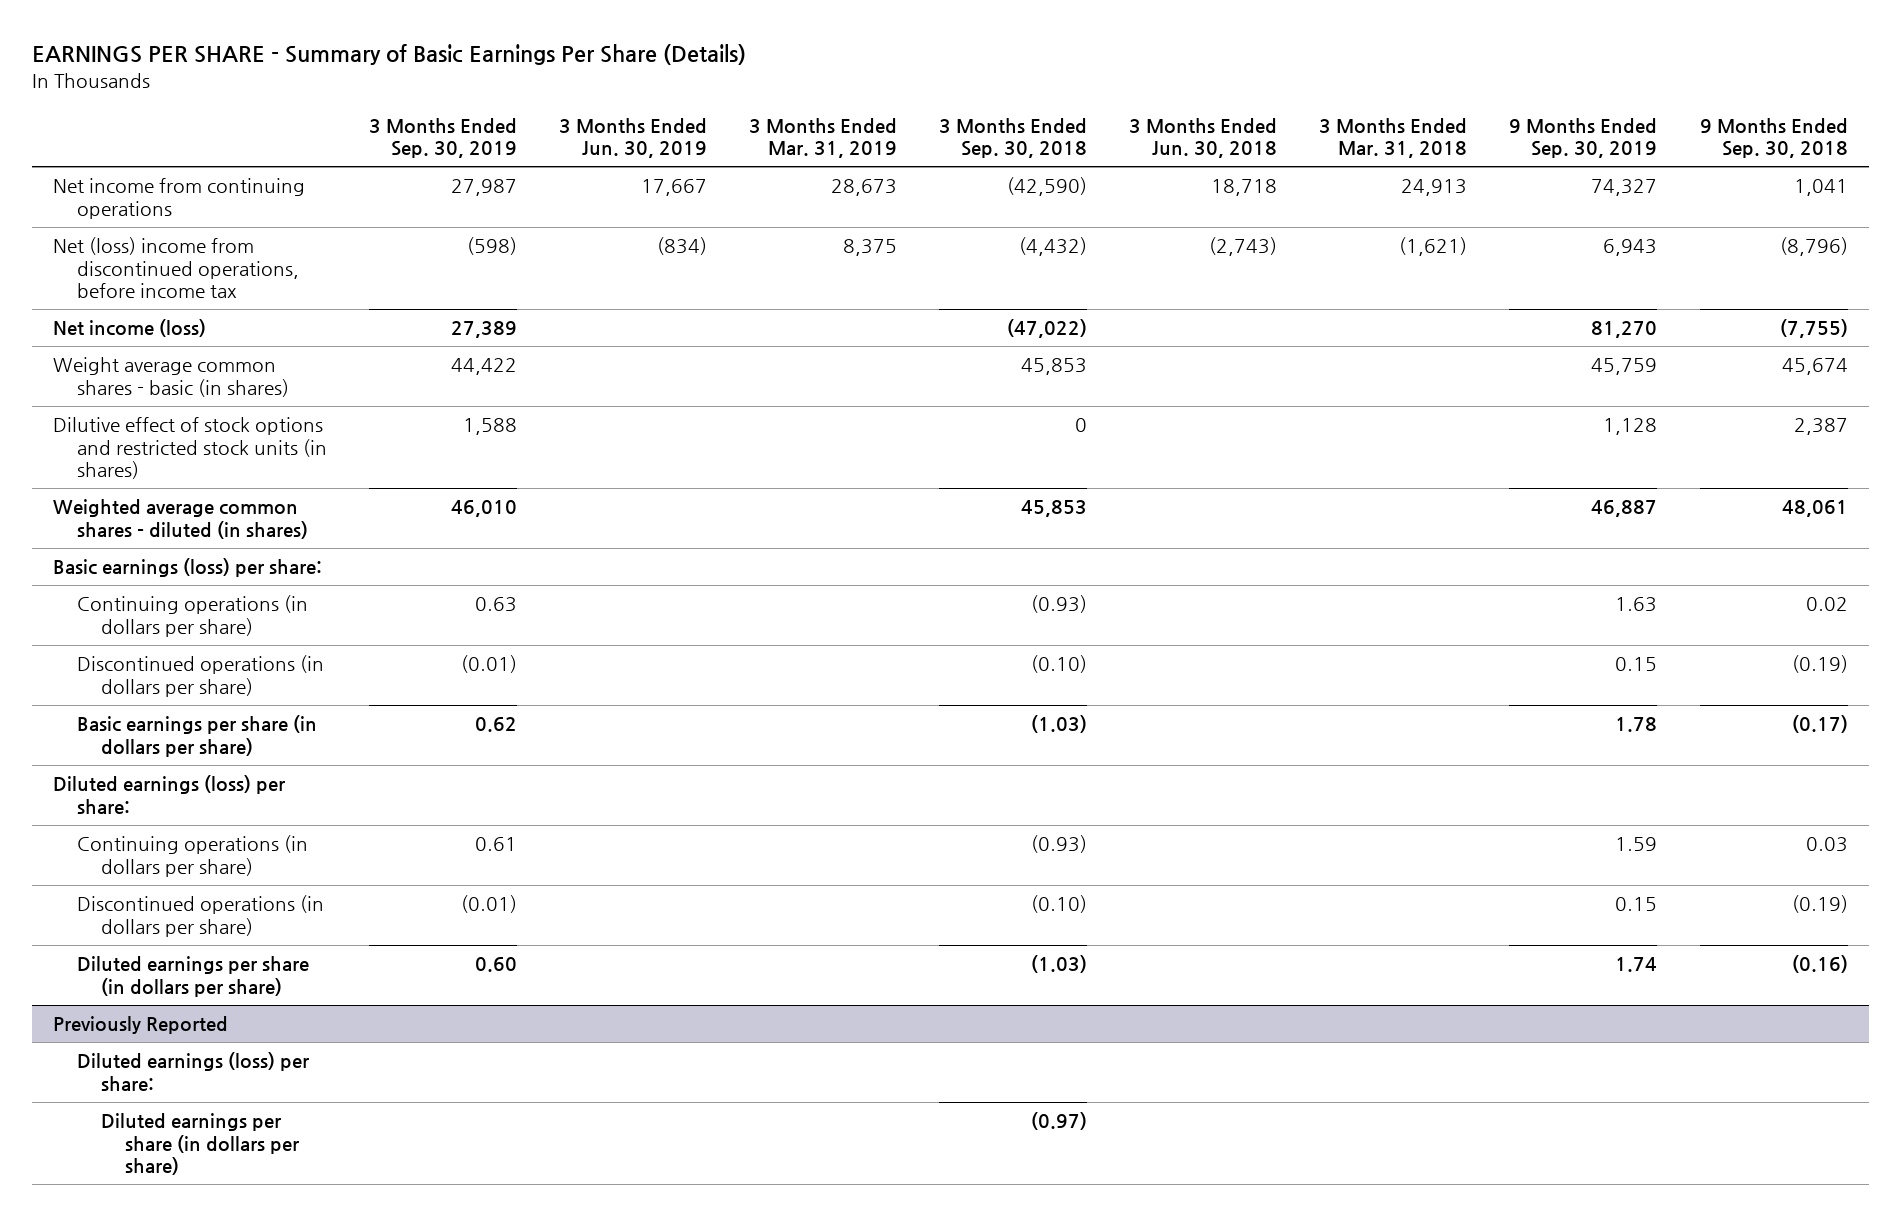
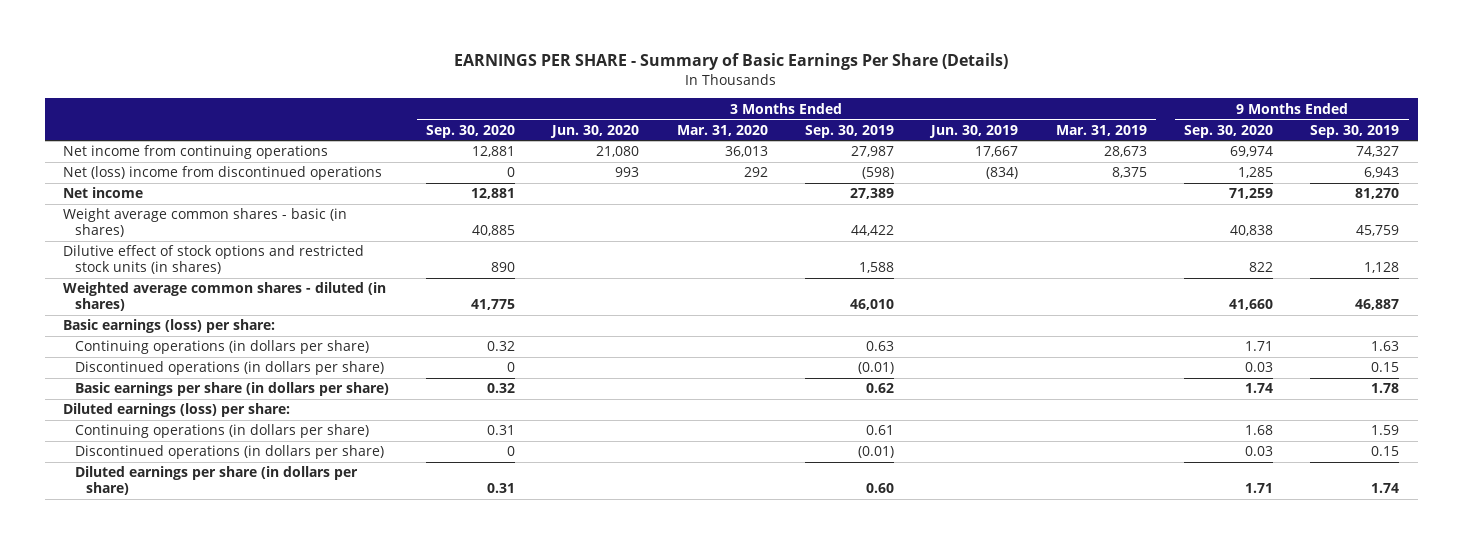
- | 3 Months Ended Sep. 30, 2019 | 3 Months Ended Jun. 30, 2019 | 3 Months Ended Mar. 31, 2019 | 3 Months Ended Sep. 30, 2018 | 3 Months Ended Jun. 30, 2018 | 3 Months Ended Mar. 31, 2018 | 9 Months Ended Sep. 30, 2019 | 9 Months Ended Sep. 30, 2018
+ | 3 Months Ended Sep. 30, 2020 | 3 Months Ended Jun. 30, 2020 | 3 Months Ended Mar. 31, 2020 | 3 Months Ended Sep. 30, 2019 | 3 Months Ended Jun. 30, 2019 | 3 Months Ended Mar. 31, 2019 | 9 Months Ended Sep. 30, 2020 | 9 Months Ended Sep. 30, 2019
- Net (loss) income from discontinued operations, before income tax | (598) | (834) | 8,375 | (4,432) | (2,743) | (1,621) | 6,943 | (8,796)
- Net income (loss) | 27,389 | | | (47,022) | | | 81,270 | (7,755)
+ Net (loss) income from discontinued operations | 0 | 993 | 292 | (598) | (834) | 8,375 | 1,285 | 6,943
+ Net income | 12,881 | | | 27,389 | | | 71,259 | 81,270
- Previously Reported
- Diluted earnings (loss) per share:
- Diluted earnings per share (in dollars per share) | | | | (0.97) | | | |

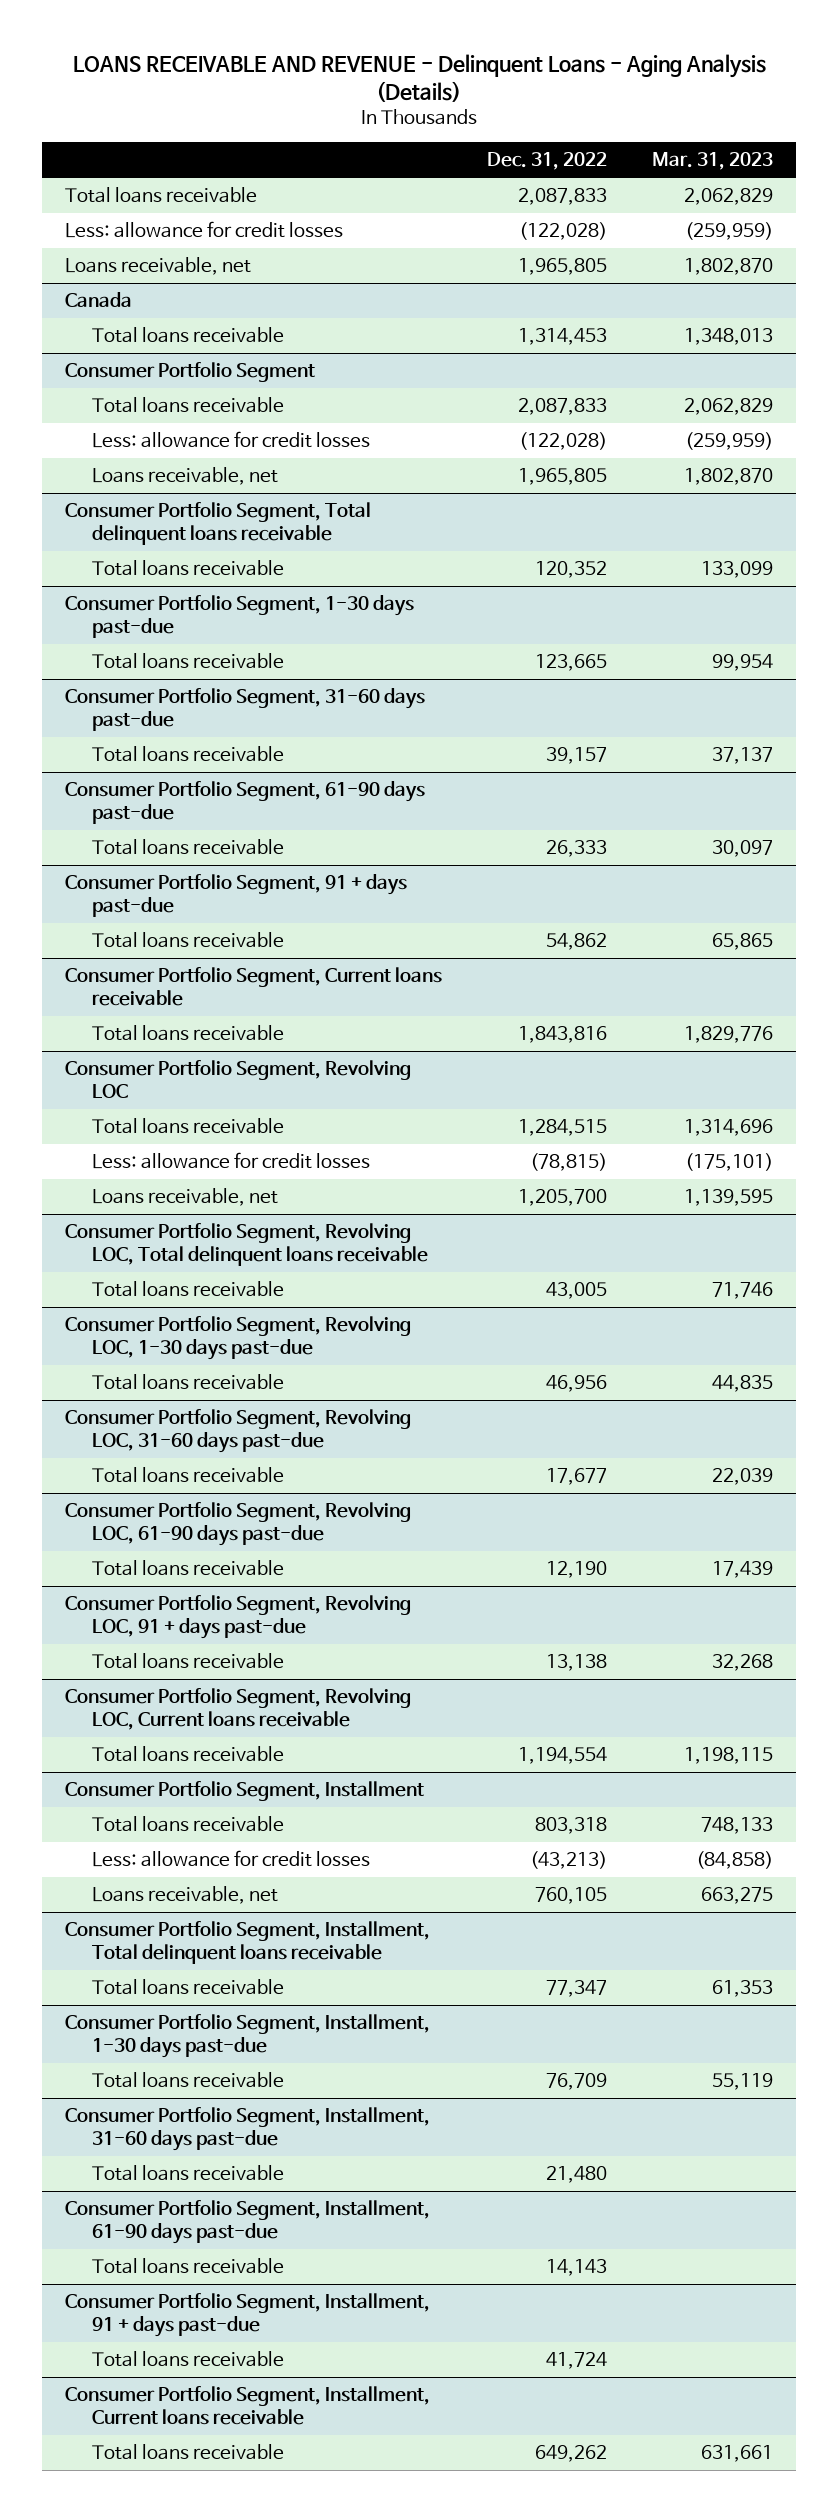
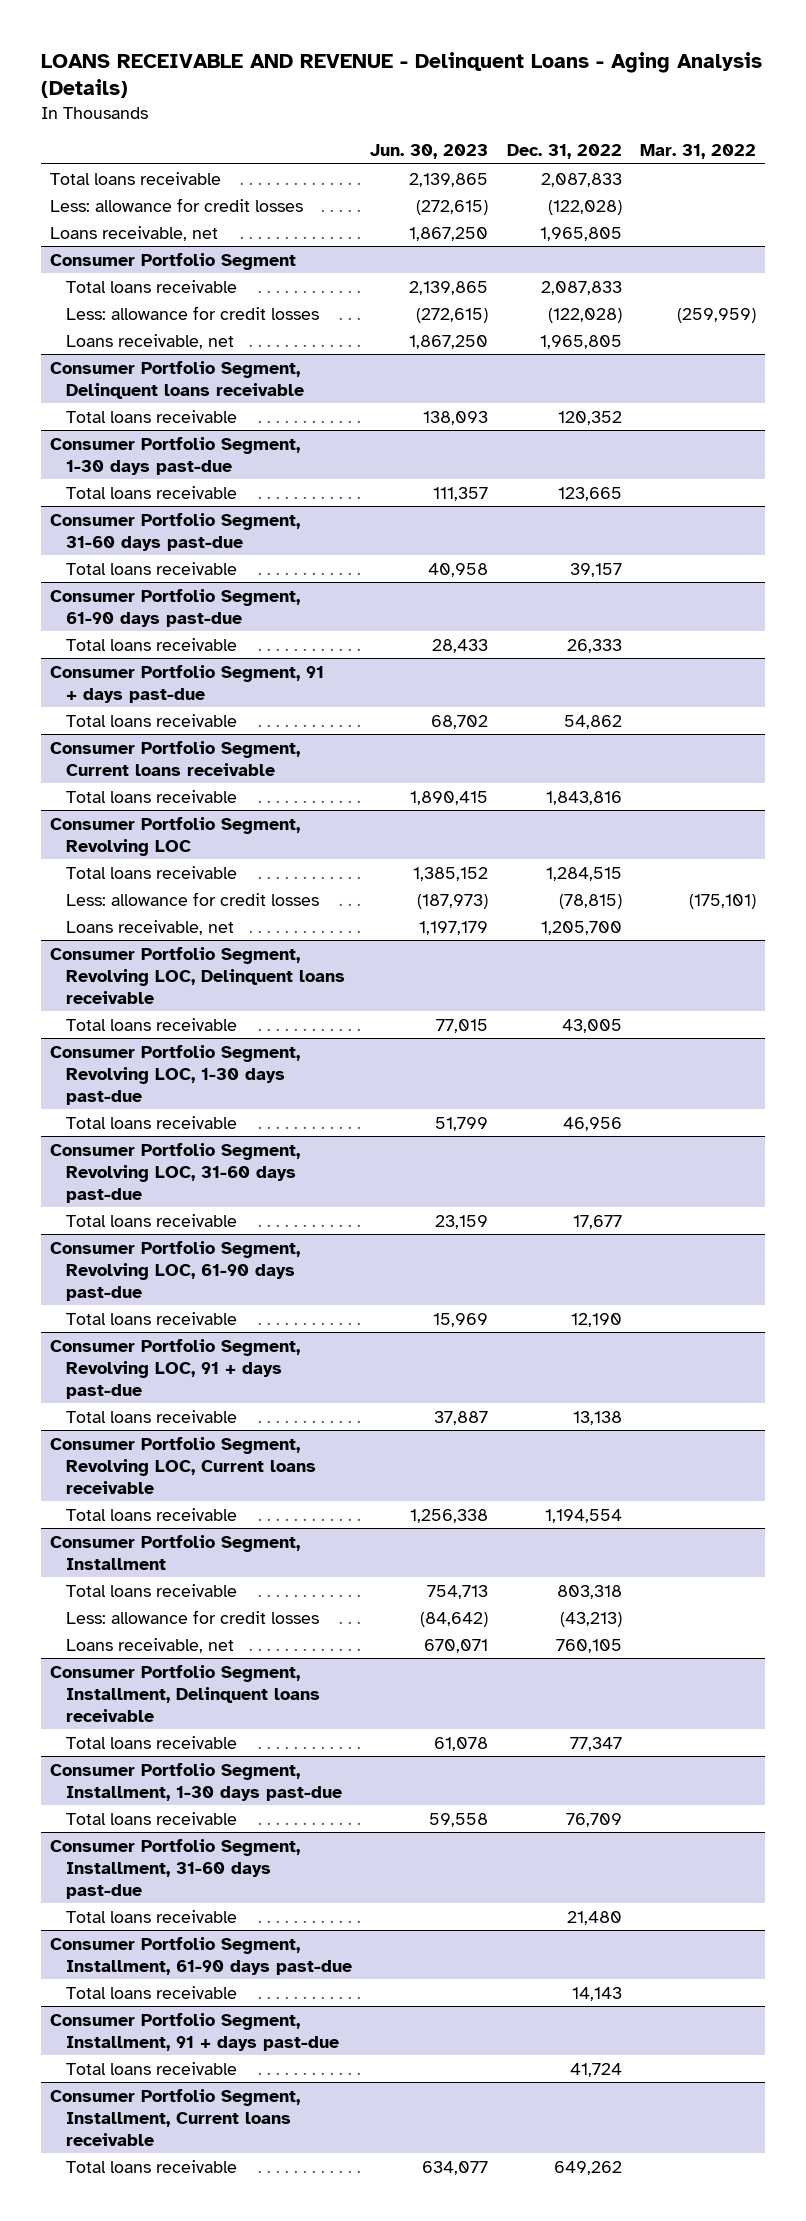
- | Dec. 31, 2022 | Mar. 31, 2023
+ | Jun. 30, 2023 | Dec. 31, 2022 | Mar. 31, 2022
- Canada
- Total loans receivable | 1,314,453 | 1,348,013
- Consumer Portfolio Segment, Total delinquent loans receivable
+ Consumer Portfolio Segment, Delinquent loans receivable
- Consumer Portfolio Segment, Revolving LOC, Total delinquent loans receivable
+ Consumer Portfolio Segment, Revolving LOC, Delinquent loans receivable
- Consumer Portfolio Segment, Installment, Total delinquent loans receivable
+ Consumer Portfolio Segment, Installment, Delinquent loans receivable

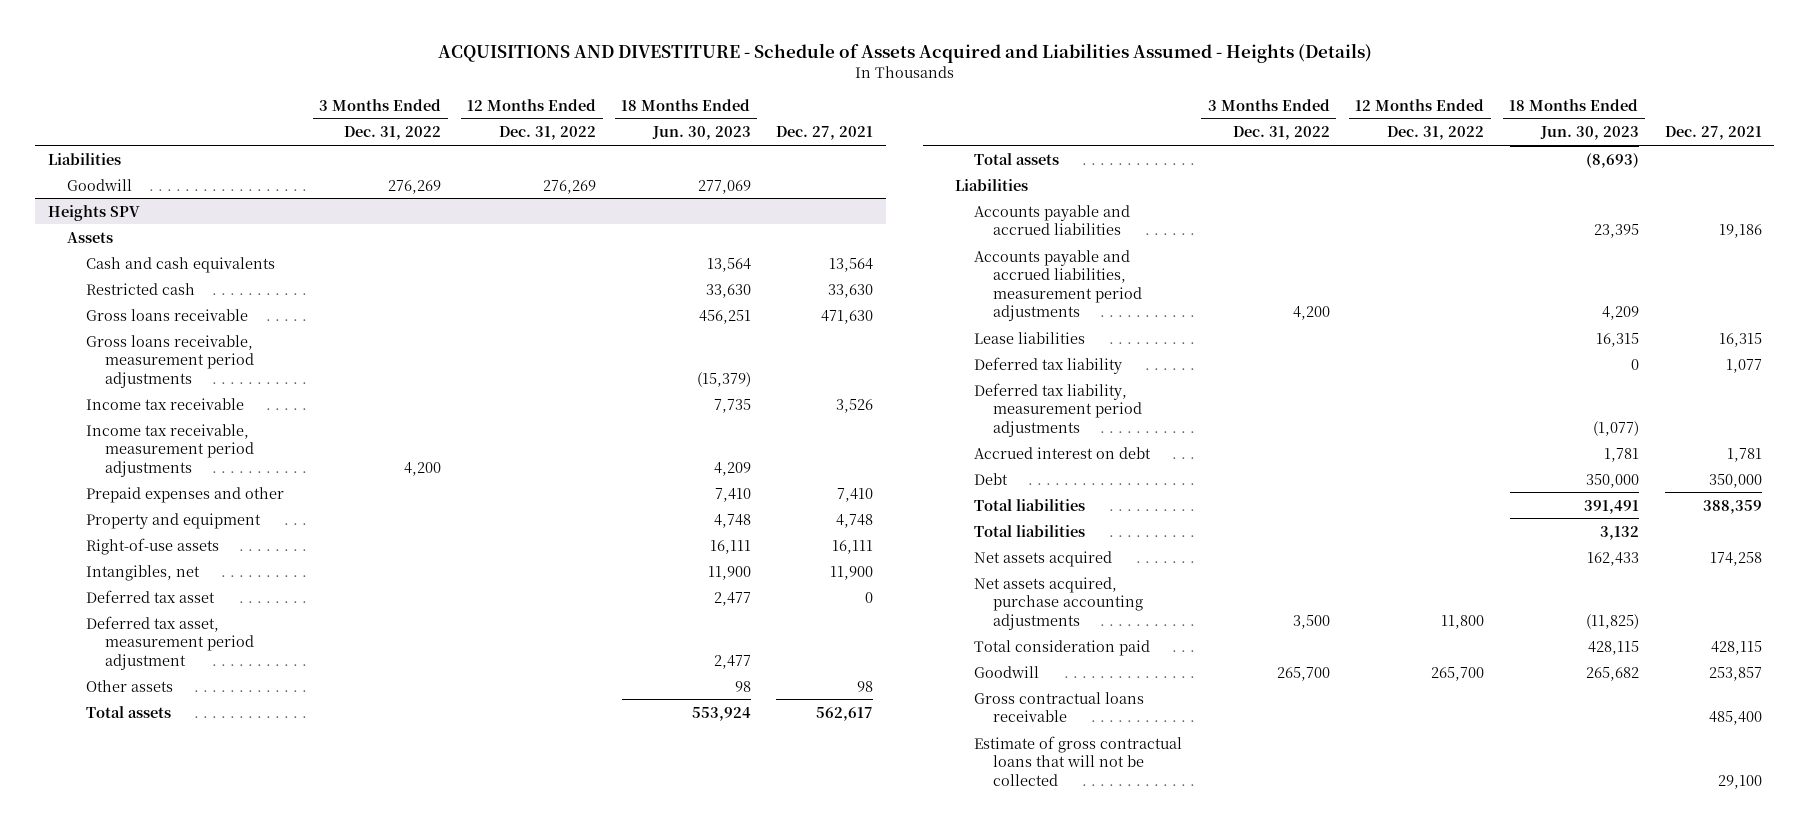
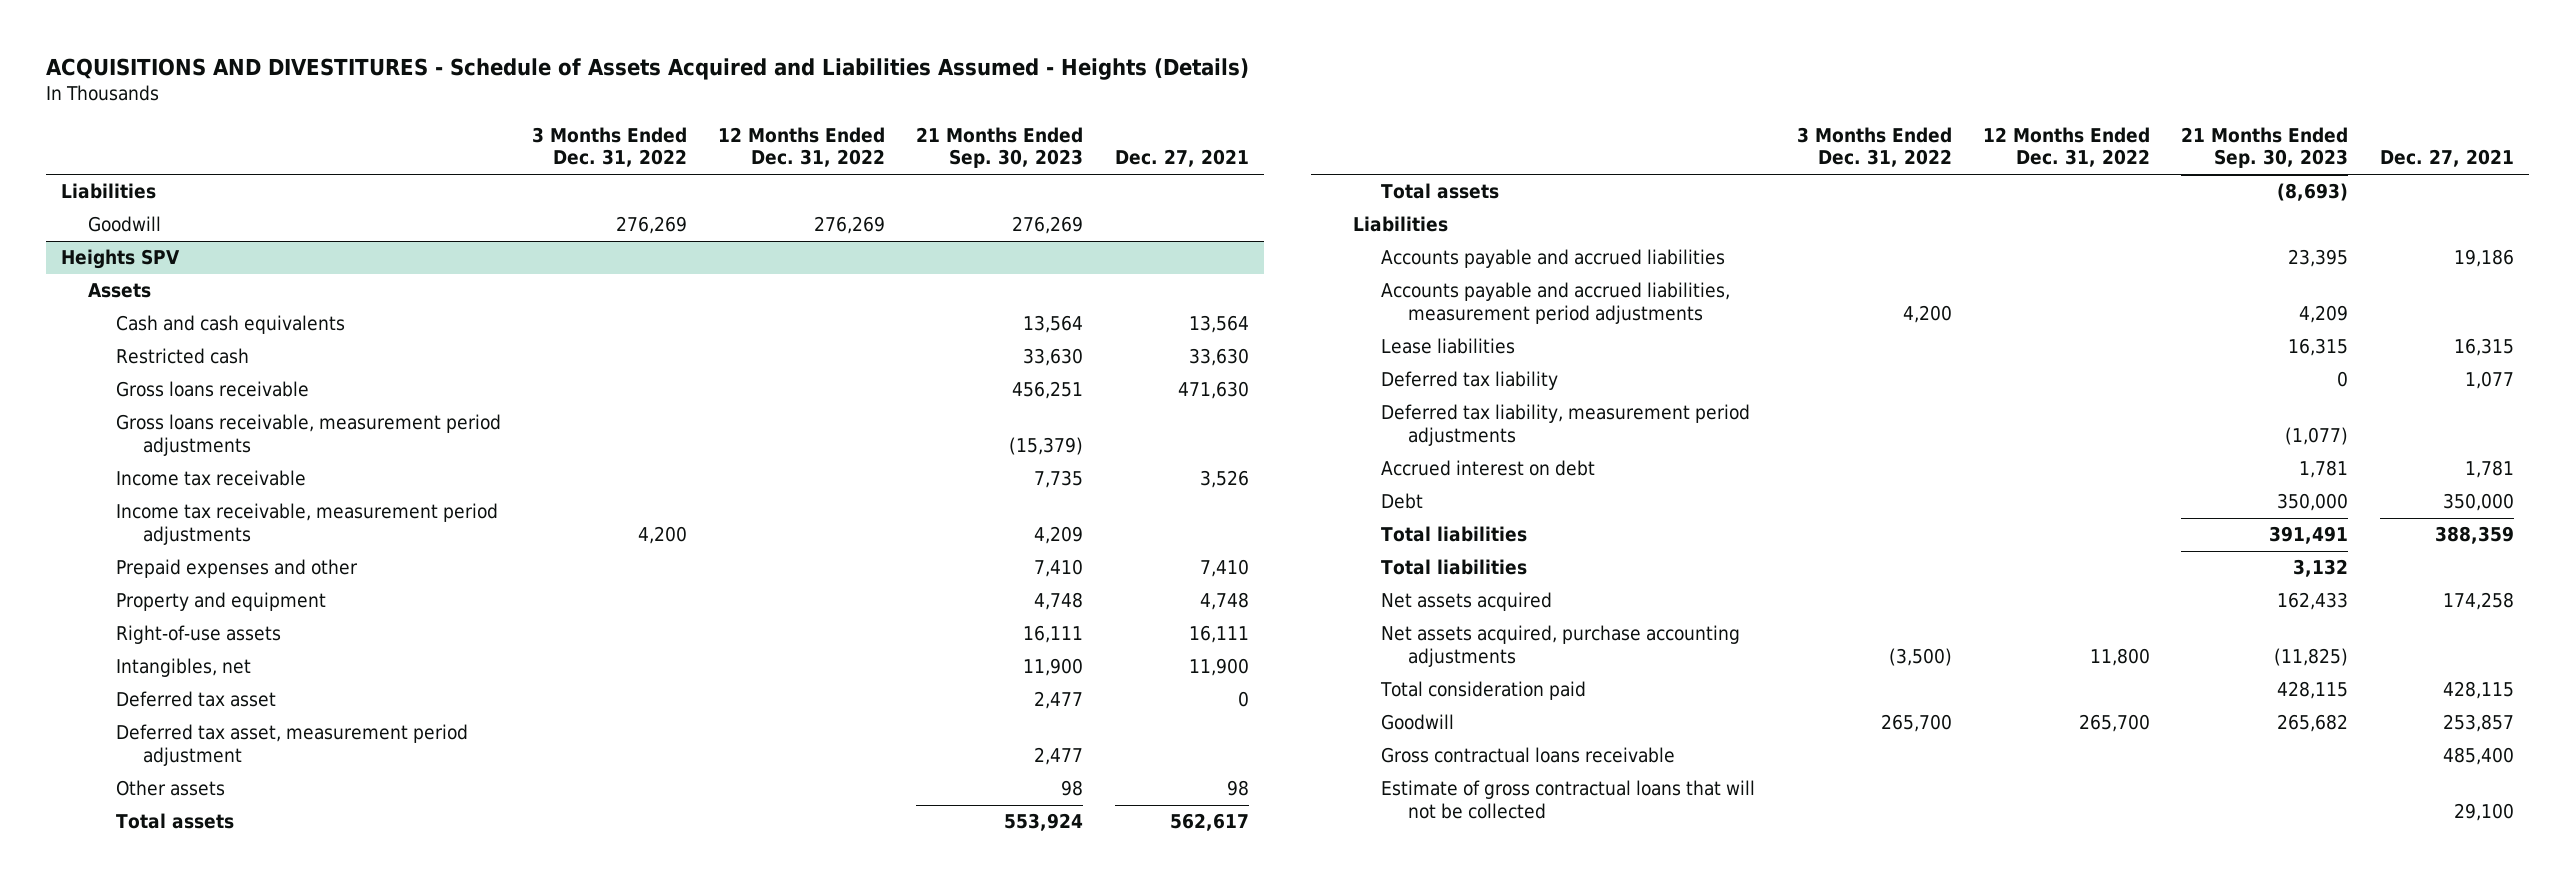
- ACQUISITIONS AND DIVESTITURE - Schedule of Assets Acquired and Liabilities Assumed - Heights (Details)
+ ACQUISITIONS AND DIVESTITURES - Schedule of Assets Acquired and Liabilities Assumed - Heights (Details)
- | 3 Months Ended Dec. 31, 2022 | 12 Months Ended Dec. 31, 2022 | 18 Months Ended Jun. 30, 2023 | Dec. 27, 2021
+ | 3 Months Ended Dec. 31, 2022 | 12 Months Ended Dec. 31, 2022 | 21 Months Ended Sep. 30, 2023 | Dec. 27, 2021
@ Heights SPV
- Net assets acquired, purchase accounting adjustments | 3,500 | 11,800 | (11,825) |
+ Net assets acquired, purchase accounting adjustments | (3,500) | 11,800 | (11,825) |

